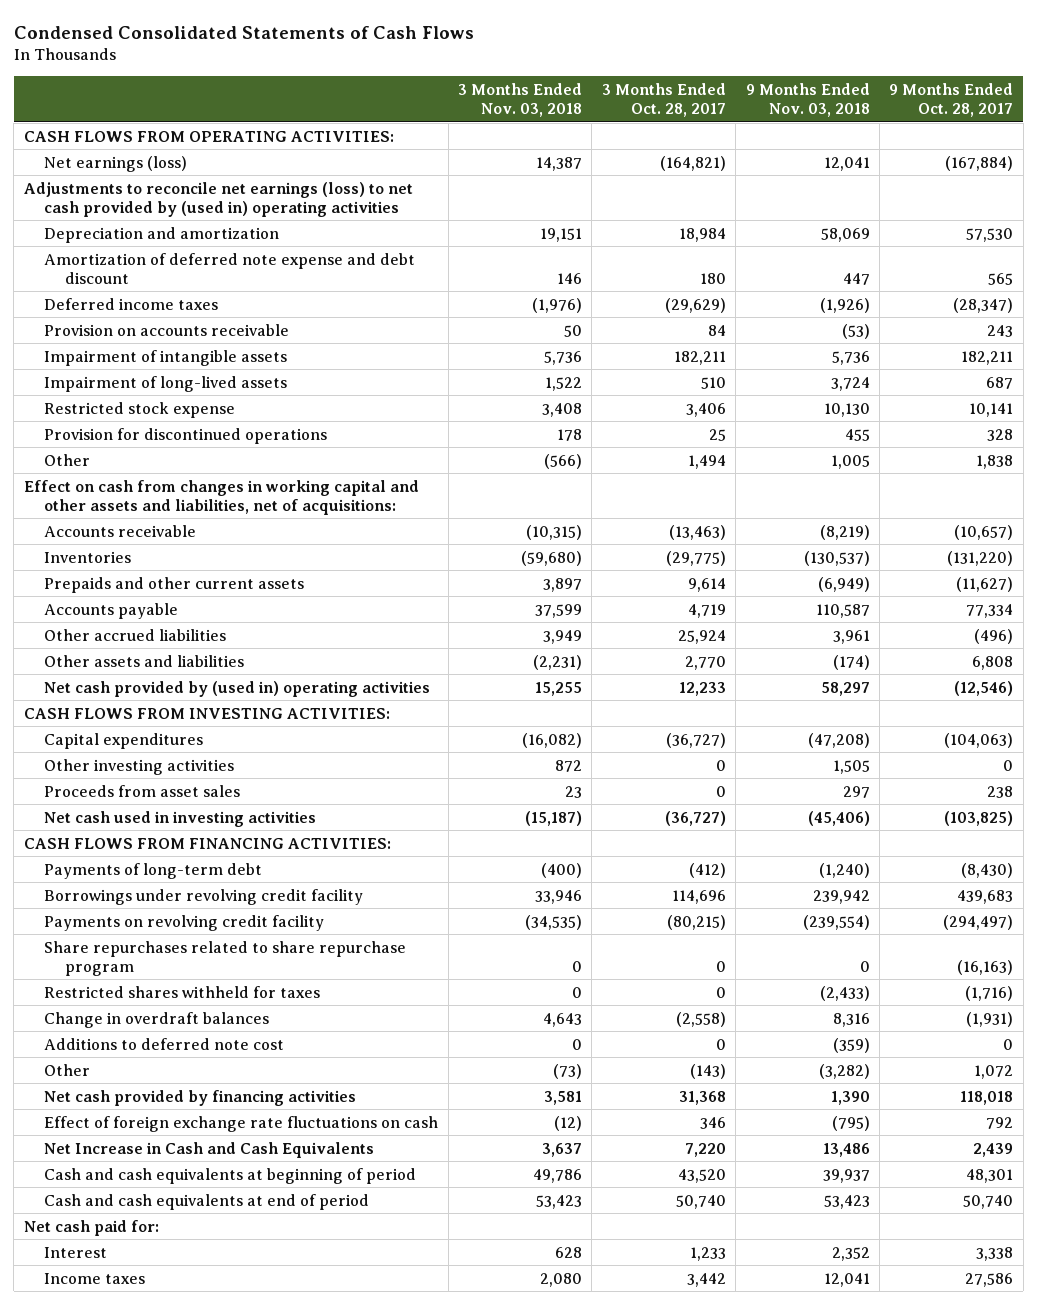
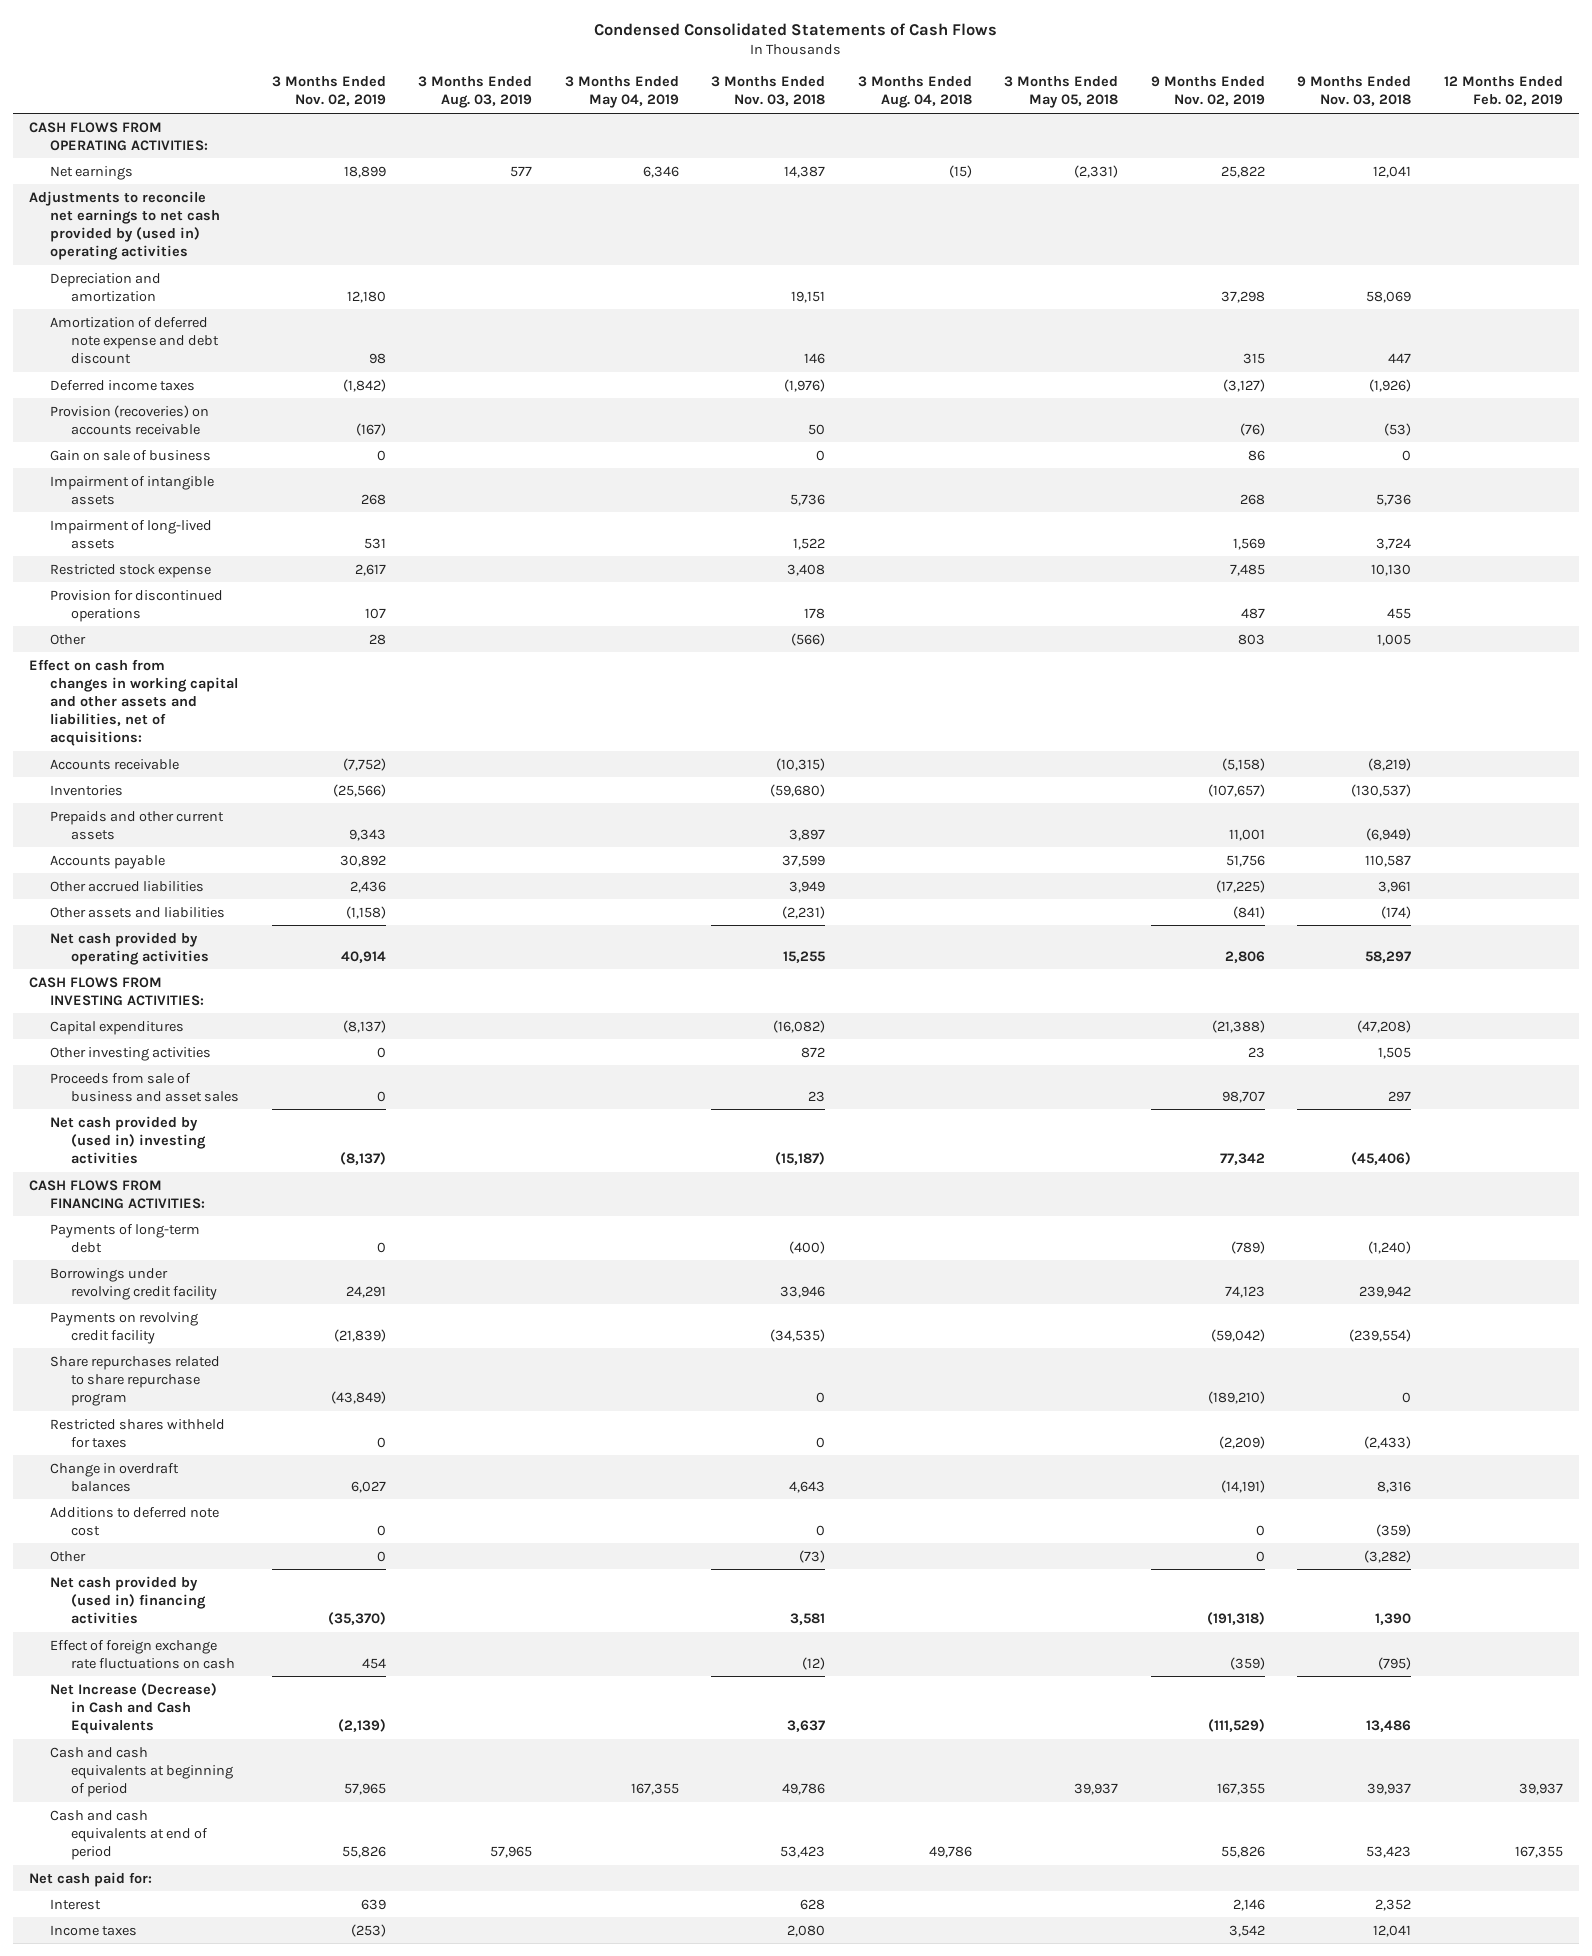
- | 3 Months Ended Nov. 03, 2018 | 3 Months Ended Oct. 28, 2017 | 9 Months Ended Nov. 03, 2018 | 9 Months Ended Oct. 28, 2017
+ | 3 Months Ended Nov. 02, 2019 | 3 Months Ended Aug. 03, 2019 | 3 Months Ended May 04, 2019 | 3 Months Ended Nov. 03, 2018 | 3 Months Ended Aug. 04, 2018 | 3 Months Ended May 05, 2018 | 9 Months Ended Nov. 02, 2019 | 9 Months Ended Nov. 03, 2018 | 12 Months Ended Feb. 02, 2019
- Net earnings (loss) | 14,387 | (164,821) | 12,041 | (167,884)
- Adjustments to reconcile net earnings (loss) to net cash provided by (used in) operating activities
+ Net earnings | 18,899 | 577 | 6,346 | 14,387 | (15) | (2,331) | 25,822 | 12,041 |
+ Adjustments to reconcile net earnings to net cash provided by (used in) operating activities
- Provision on accounts receivable | 50 | 84 | (53) | 243
+ Provision (recoveries) on accounts receivable | (167) | | | 50 | | | (76) | (53) |
+ Gain on sale of business | 0 | | | 0 | | | 86 | 0 |
- Net cash provided by (used in) operating activities | 15,255 | 12,233 | 58,297 | (12,546)
+ Net cash provided by operating activities | 40,914 | | | 15,255 | | | 2,806 | 58,297 |
- Proceeds from asset sales | 23 | 0 | 297 | 238
- Net cash used in investing activities | (15,187) | (36,727) | (45,406) | (103,825)
+ Proceeds from sale of business and asset sales | 0 | | | 23 | | | 98,707 | 297 |
+ Net cash provided by (used in) investing activities | (8,137) | | | (15,187) | | | 77,342 | (45,406) |
- Net cash provided by financing activities | 3,581 | 31,368 | 1,390 | 118,018
+ Net cash provided by (used in) financing activities | (35,370) | | | 3,581 | | | (191,318) | 1,390 |
- Net Increase in Cash and Cash Equivalents | 3,637 | 7,220 | 13,486 | 2,439
+ Net Increase (Decrease) in Cash and Cash Equivalents | (2,139) | | | 3,637 | | | (111,529) | 13,486 |

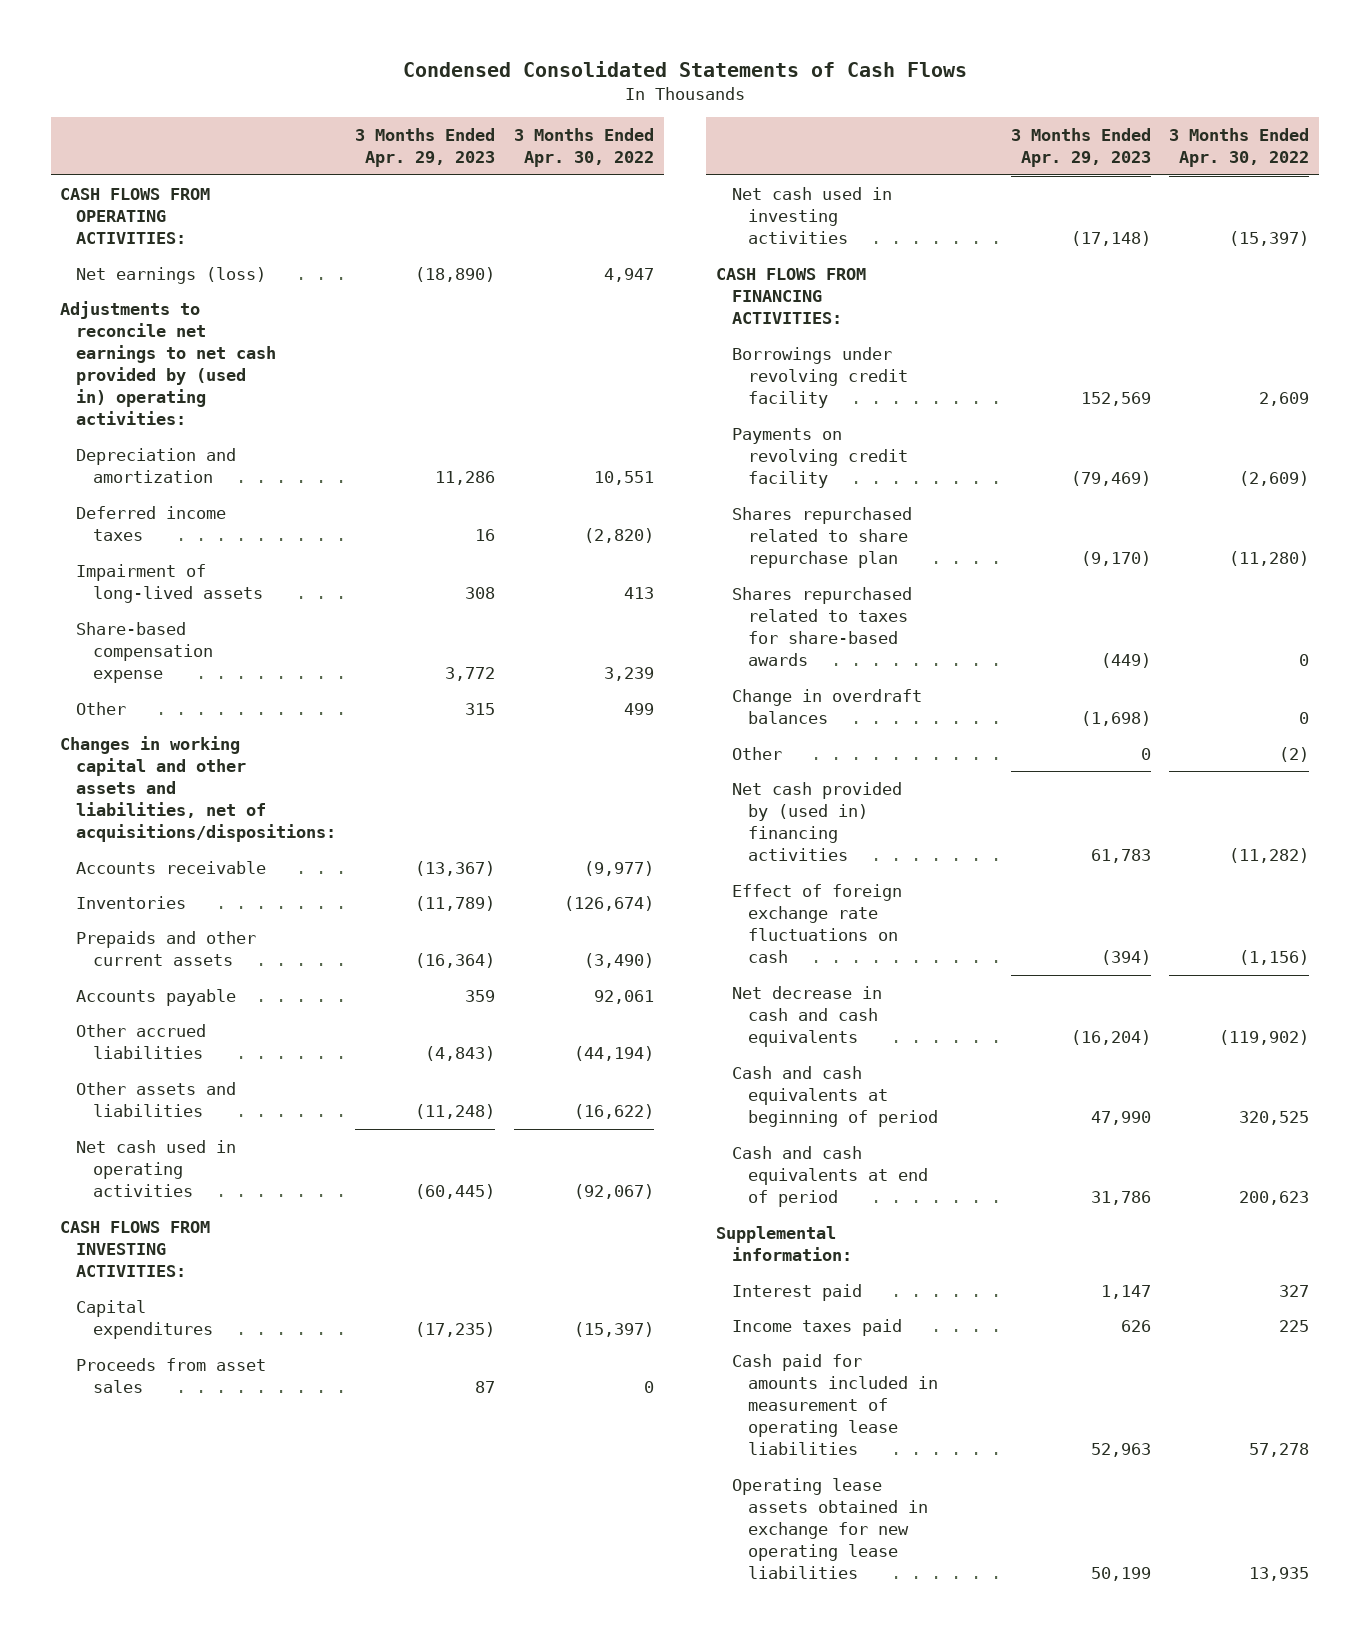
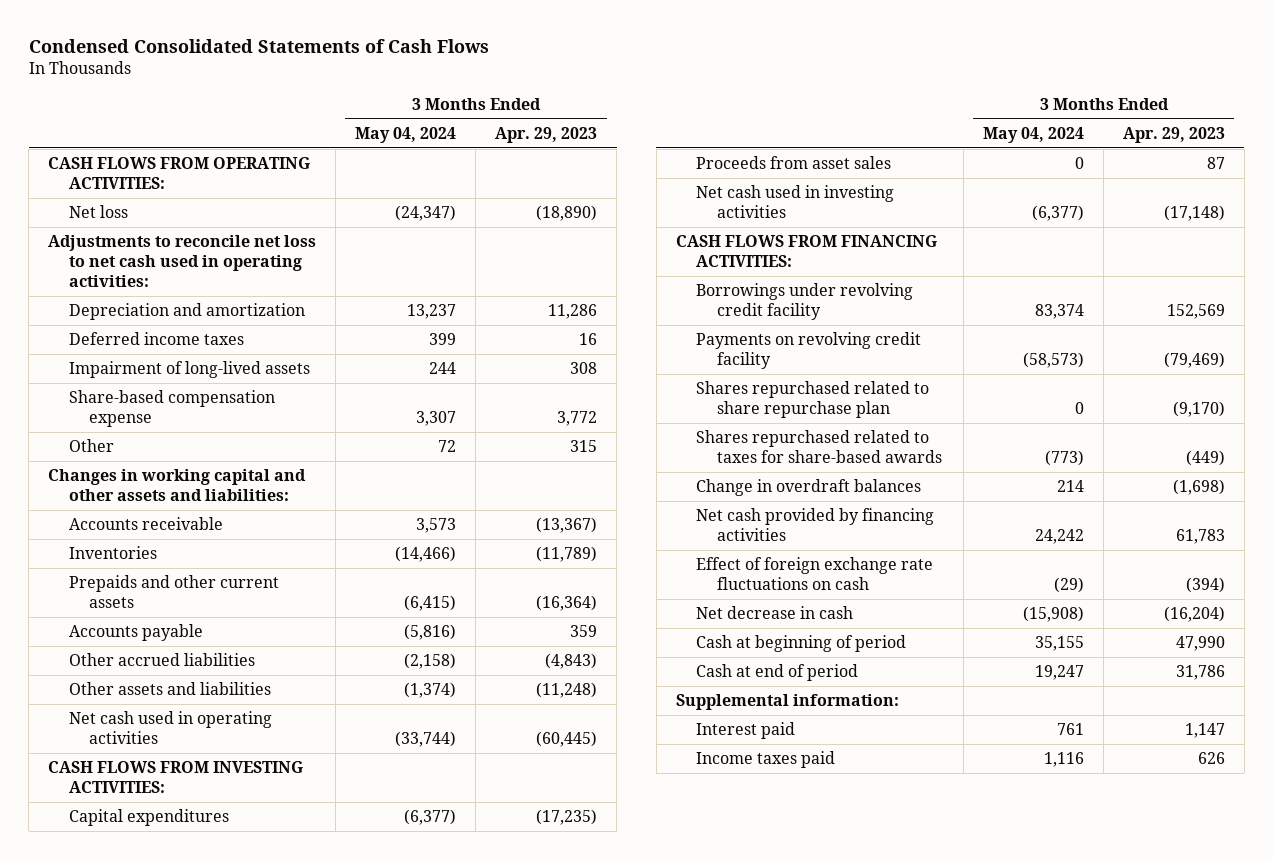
- | 3 Months Ended Apr. 29, 2023 | 3 Months Ended Apr. 30, 2022
+ | 3 Months Ended May 04, 2024 | 3 Months Ended Apr. 29, 2023
- Net earnings (loss) | (18,890) | 4,947
- Adjustments to reconcile net earnings to net cash provided by (used in) operating activities:
+ Net loss | (24,347) | (18,890)
+ Adjustments to reconcile net loss to net cash used in operating activities:
- Changes in working capital and other assets and liabilities, net of acquisitions/dispositions:
+ Changes in working capital and other assets and liabilities:
- Other | 0 | (2)
- Net cash provided by (used in) financing activities | 61,783 | (11,282)
+ Net cash provided by financing activities | 24,242 | 61,783
- Net decrease in cash and cash equivalents | (16,204) | (119,902)
- Cash and cash equivalents at beginning of period | 47,990 | 320,525
- Cash and cash equivalents at end of period | 31,786 | 200,623
+ Net decrease in cash | (15,908) | (16,204)
+ Cash at beginning of period | 35,155 | 47,990
+ Cash at end of period | 19,247 | 31,786
- Cash paid for amounts included in measurement of operating lease liabilities | 52,963 | 57,278
- Operating lease assets obtained in exchange for new operating lease liabilities | 50,199 | 13,935

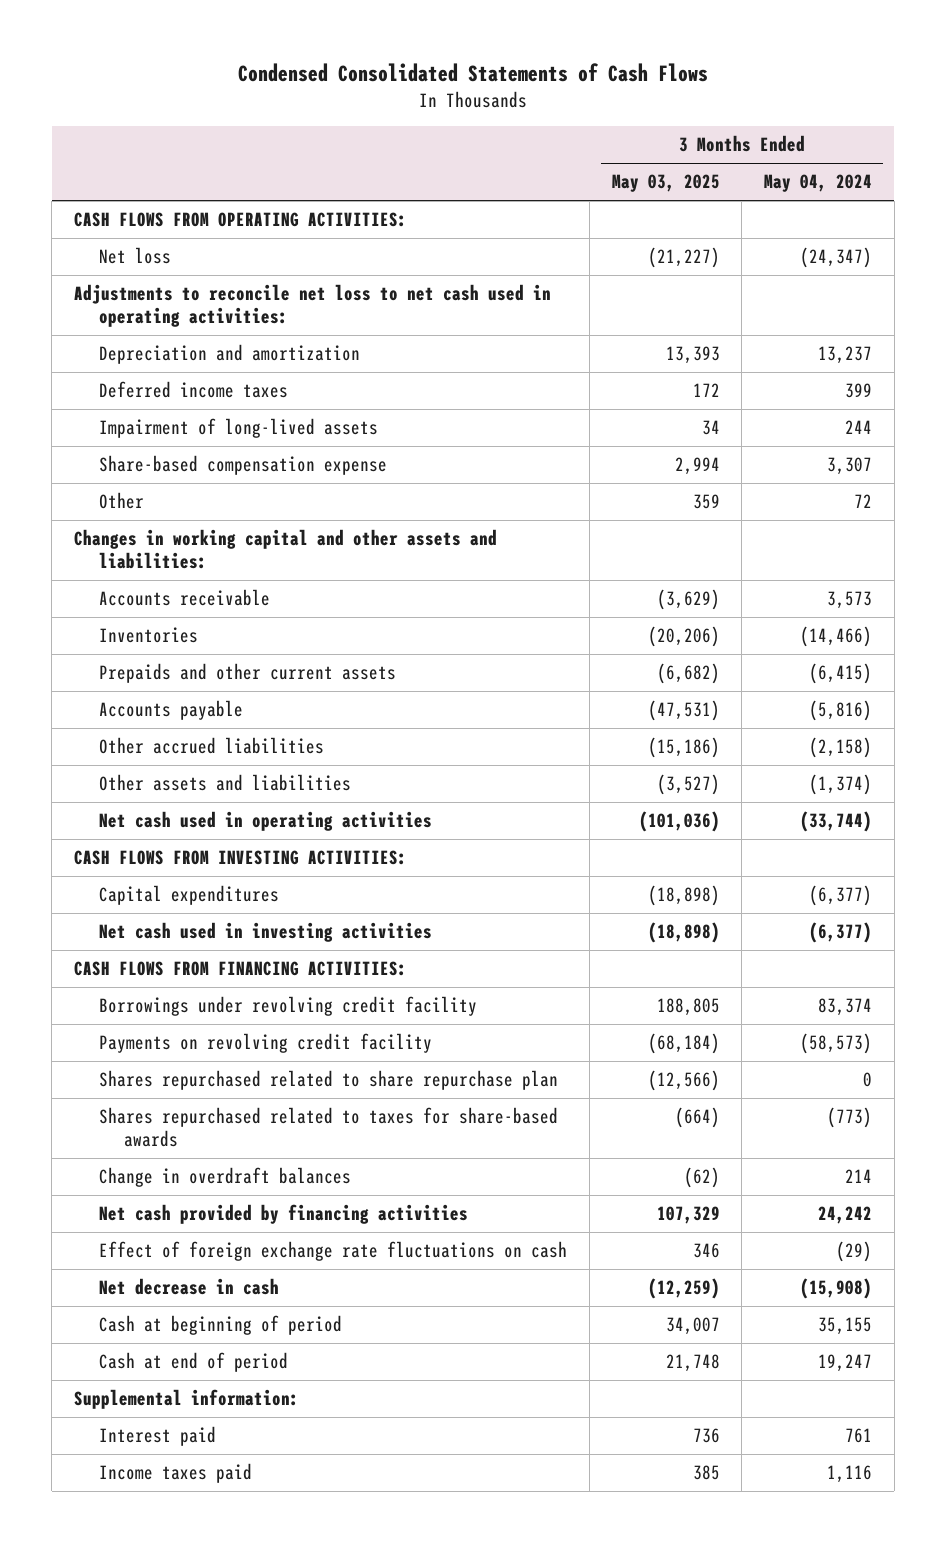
- | 3 Months Ended May 04, 2024 | 3 Months Ended Apr. 29, 2023
+ | 3 Months Ended May 03, 2025 | 3 Months Ended May 04, 2024
- Proceeds from asset sales | 0 | 87

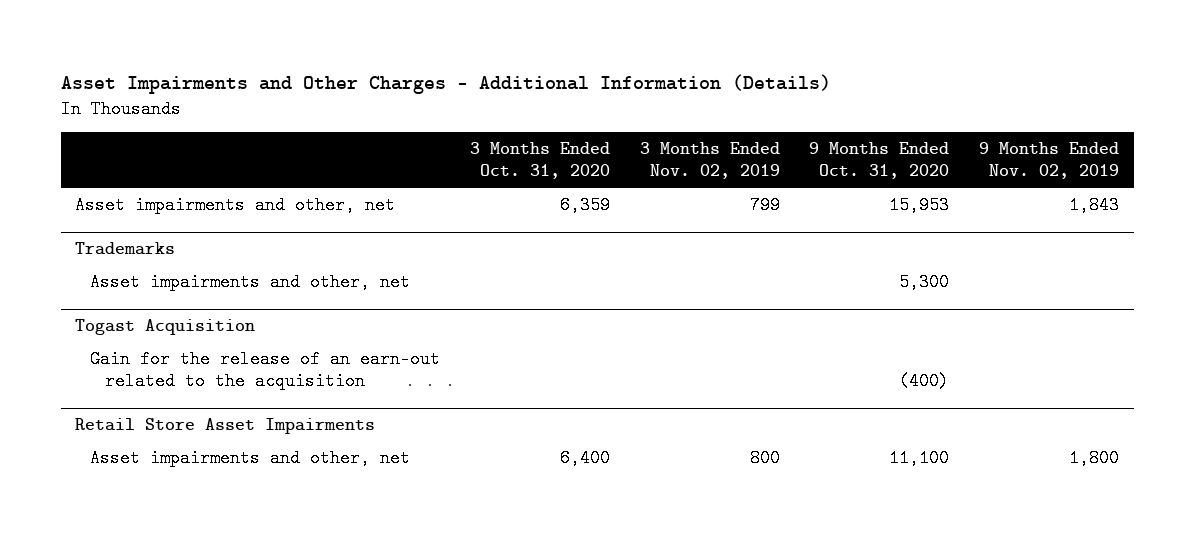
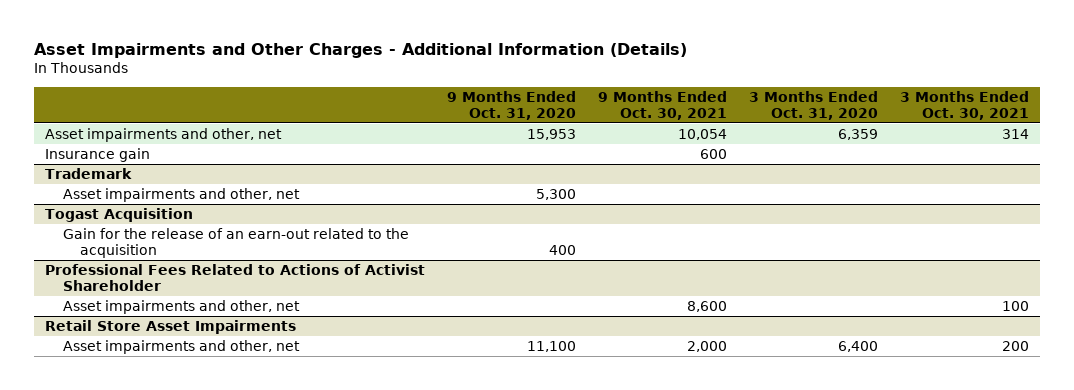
- | 3 Months Ended Oct. 31, 2020 | 3 Months Ended Nov. 02, 2019 | 9 Months Ended Oct. 31, 2020 | 9 Months Ended Nov. 02, 2019
+ | 9 Months Ended Oct. 31, 2020 | 9 Months Ended Oct. 30, 2021 | 3 Months Ended Oct. 31, 2020 | 3 Months Ended Oct. 30, 2021
- Trademarks
+ Insurance gain | | 600 | |
+ Trademark
@ Togast Acquisition
- Gain for the release of an earn-out related to the acquisition | | | (400) |
+ Gain for the release of an earn-out related to the acquisition | 400 | | |
+ Professional Fees Related to Actions of Activist Shareholder
+ Asset impairments and other, net | | 8,600 | | 100

